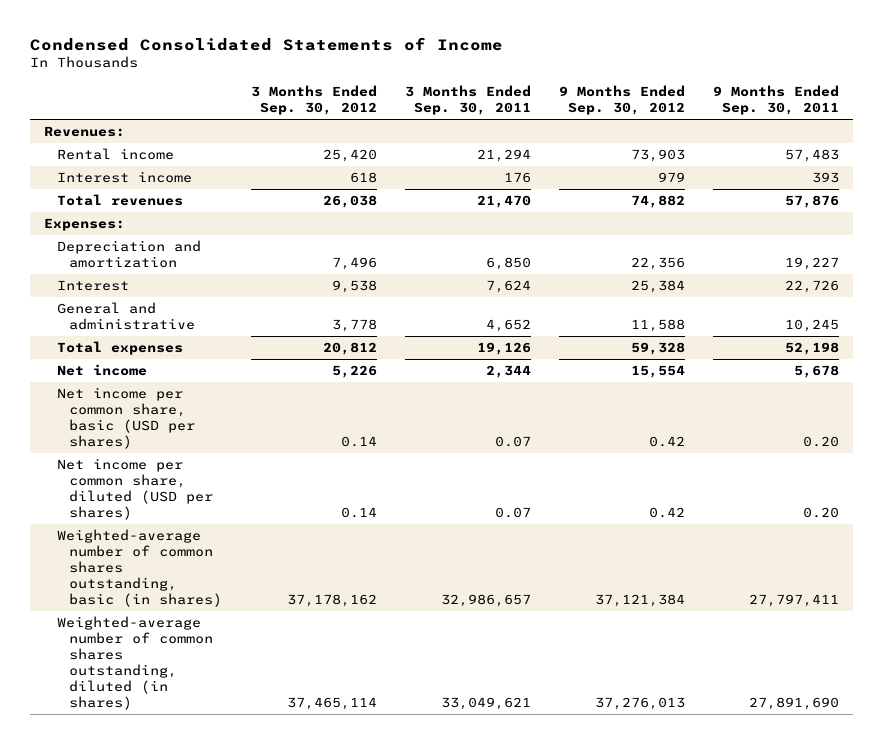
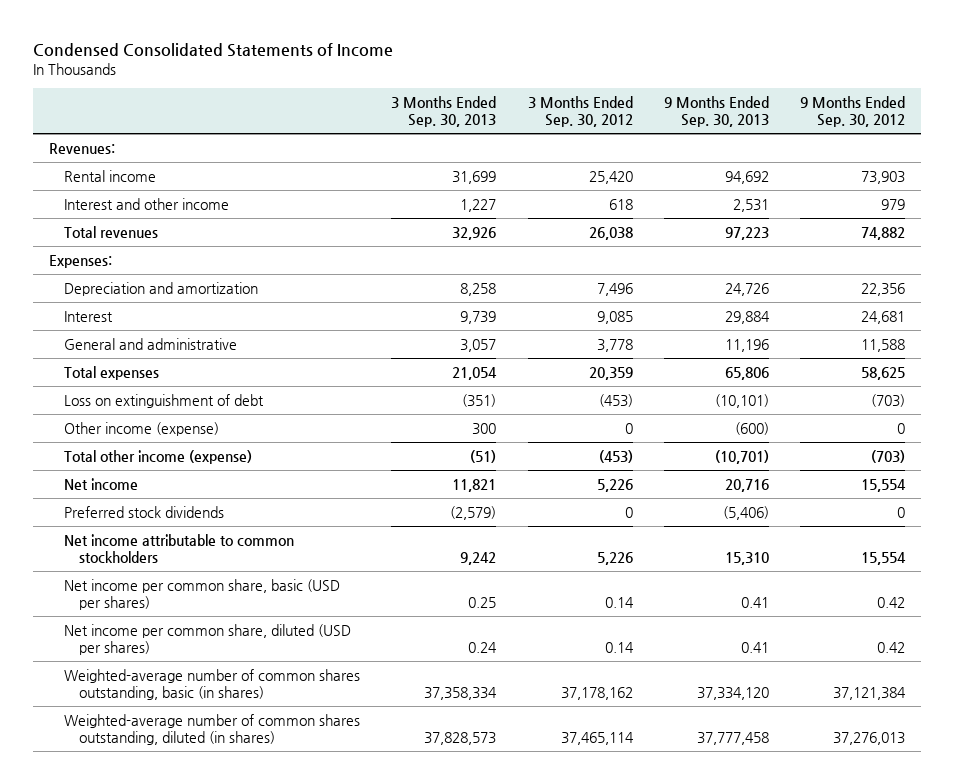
- | 3 Months Ended Sep. 30, 2012 | 3 Months Ended Sep. 30, 2011 | 9 Months Ended Sep. 30, 2012 | 9 Months Ended Sep. 30, 2011
+ | 3 Months Ended Sep. 30, 2013 | 3 Months Ended Sep. 30, 2012 | 9 Months Ended Sep. 30, 2013 | 9 Months Ended Sep. 30, 2012
- Interest income | 618 | 176 | 979 | 393
+ Interest and other income | 1,227 | 618 | 2,531 | 979
- Interest | 9,538 | 7,624 | 25,384 | 22,726
+ Interest | 9,739 | 9,085 | 29,884 | 24,681
- Total expenses | 20,812 | 19,126 | 59,328 | 52,198
+ Total expenses | 21,054 | 20,359 | 65,806 | 58,625
+ Loss on extinguishment of debt | (351) | (453) | (10,101) | (703)
+ Other income (expense) | 300 | 0 | (600) | 0
+ Total other income (expense) | (51) | (453) | (10,701) | (703)
+ Preferred stock dividends | (2,579) | 0 | (5,406) | 0
+ Net income attributable to common stockholders | 9,242 | 5,226 | 15,310 | 15,554

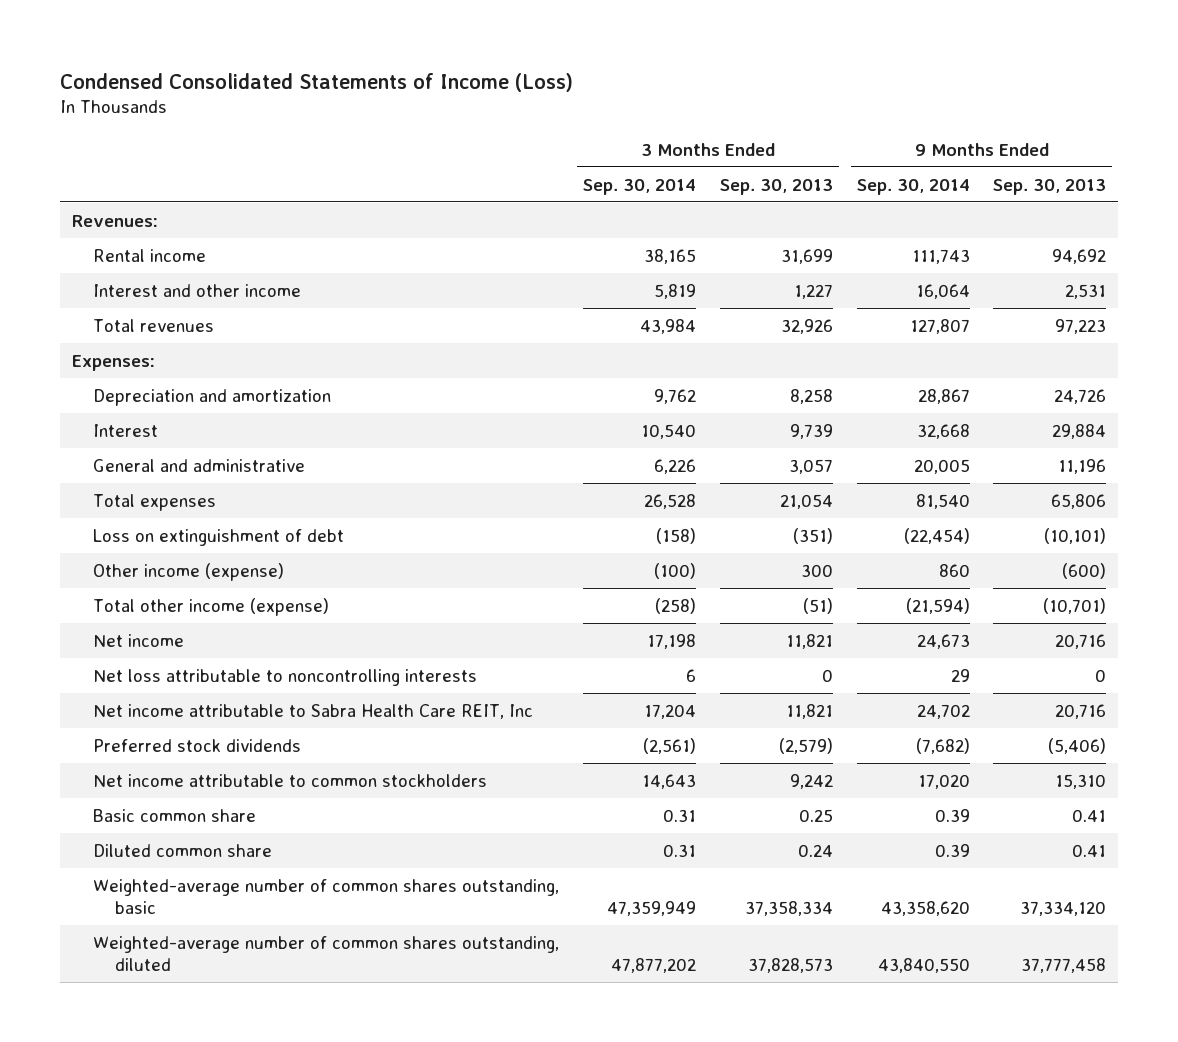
- Condensed Consolidated Statements of Income
+ Condensed Consolidated Statements of Income (Loss)
- | 3 Months Ended Sep. 30, 2013 | 3 Months Ended Sep. 30, 2012 | 9 Months Ended Sep. 30, 2013 | 9 Months Ended Sep. 30, 2012
+ | 3 Months Ended Sep. 30, 2014 | 3 Months Ended Sep. 30, 2013 | 9 Months Ended Sep. 30, 2014 | 9 Months Ended Sep. 30, 2013
+ Net loss attributable to noncontrolling interests | 6 | 0 | 29 | 0
+ Net income attributable to Sabra Health Care REIT, Inc | 17,204 | 11,821 | 24,702 | 20,716
- Net income per common share, basic (USD per shares) | 0.25 | 0.14 | 0.41 | 0.42
- Net income per common share, diluted (USD per shares) | 0.24 | 0.14 | 0.41 | 0.42
- Weighted-average number of common shares outstanding, basic (in shares) | 37,358,334 | 37,178,162 | 37,334,120 | 37,121,384
- Weighted-average number of common shares outstanding, diluted (in shares) | 37,828,573 | 37,465,114 | 37,777,458 | 37,276,013
+ Basic common share | 0.31 | 0.25 | 0.39 | 0.41
+ Diluted common share | 0.31 | 0.24 | 0.39 | 0.41
+ Weighted-average number of common shares outstanding, basic | 47,359,949 | 37,358,334 | 43,358,620 | 37,334,120
+ Weighted-average number of common shares outstanding, diluted | 47,877,202 | 37,828,573 | 43,840,550 | 37,777,458

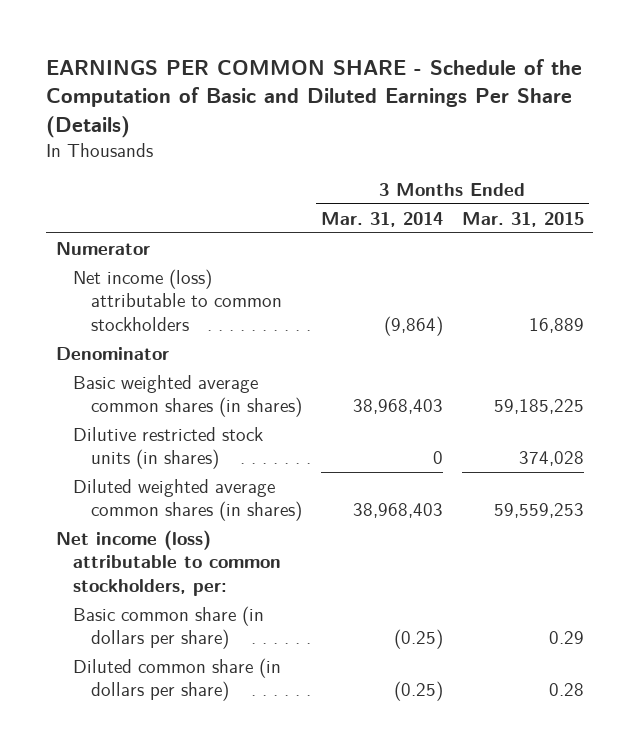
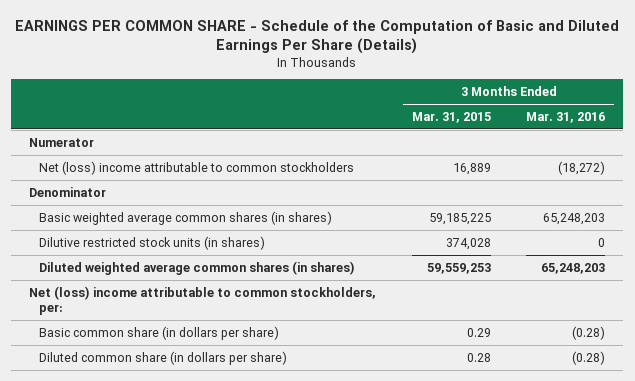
- | 3 Months Ended Mar. 31, 2014 | 3 Months Ended Mar. 31, 2015
+ | 3 Months Ended Mar. 31, 2015 | 3 Months Ended Mar. 31, 2016
- Net income (loss) attributable to common stockholders | (9,864) | 16,889
+ Net (loss) income attributable to common stockholders | 16,889 | (18,272)
- Net income (loss) attributable to common stockholders, per:
+ Net (loss) income attributable to common stockholders, per:

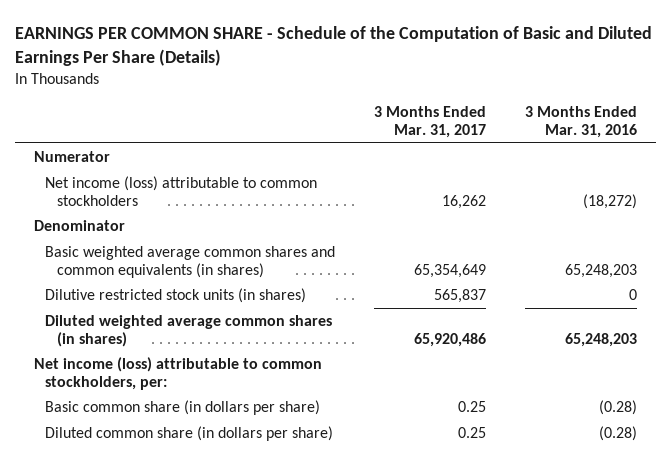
- | 3 Months Ended Mar. 31, 2015 | 3 Months Ended Mar. 31, 2016
+ | 3 Months Ended Mar. 31, 2017 | 3 Months Ended Mar. 31, 2016
- Net (loss) income attributable to common stockholders | 16,889 | (18,272)
+ Net income (loss) attributable to common stockholders | 16,262 | (18,272)
- Basic weighted average common shares (in shares) | 59,185,225 | 65,248,203
+ Basic weighted average common shares and common equivalents (in shares) | 65,354,649 | 65,248,203
- Net (loss) income attributable to common stockholders, per:
+ Net income (loss) attributable to common stockholders, per:

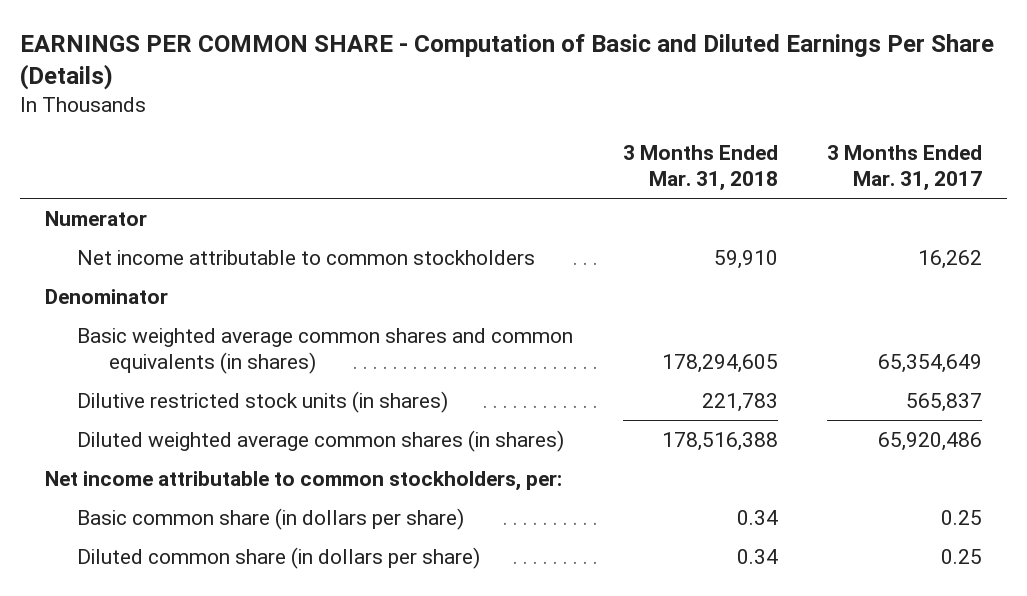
- EARNINGS PER COMMON SHARE - Schedule of the Computation of Basic and Diluted Earnings Per Share (Details)
+ EARNINGS PER COMMON SHARE - Computation of Basic and Diluted Earnings Per Share (Details)
- | 3 Months Ended Mar. 31, 2017 | 3 Months Ended Mar. 31, 2016
+ | 3 Months Ended Mar. 31, 2018 | 3 Months Ended Mar. 31, 2017
- Net income (loss) attributable to common stockholders | 16,262 | (18,272)
+ Net income attributable to common stockholders | 59,910 | 16,262
- Net income (loss) attributable to common stockholders, per:
+ Net income attributable to common stockholders, per:

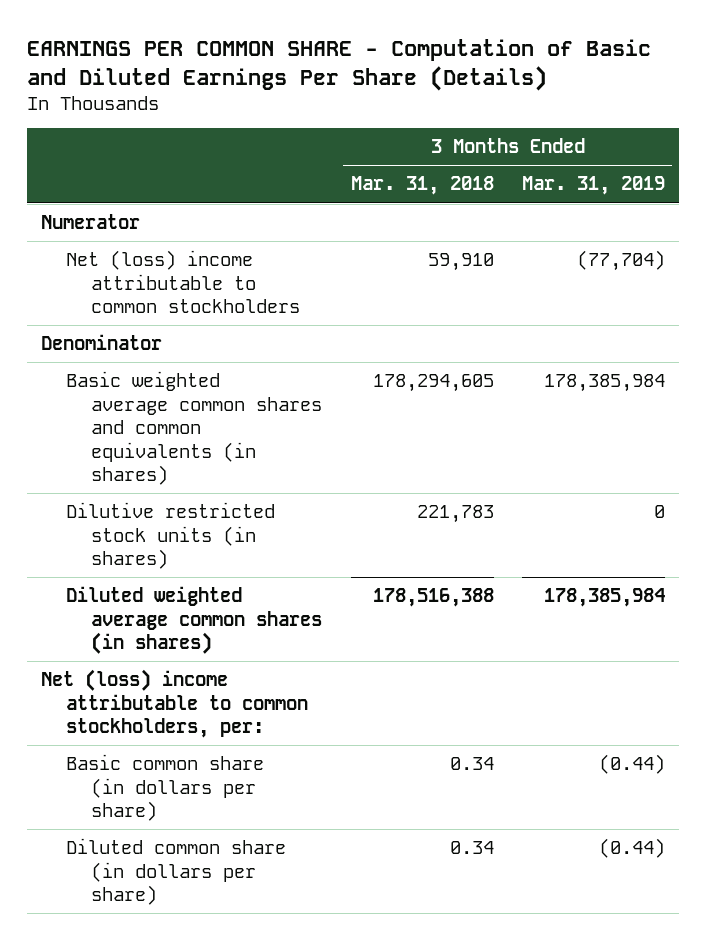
- | 3 Months Ended Mar. 31, 2018 | 3 Months Ended Mar. 31, 2017
+ | 3 Months Ended Mar. 31, 2018 | 3 Months Ended Mar. 31, 2019
- Net income attributable to common stockholders | 59,910 | 16,262
+ Net (loss) income attributable to common stockholders | 59,910 | (77,704)
- Net income attributable to common stockholders, per:
+ Net (loss) income attributable to common stockholders, per:

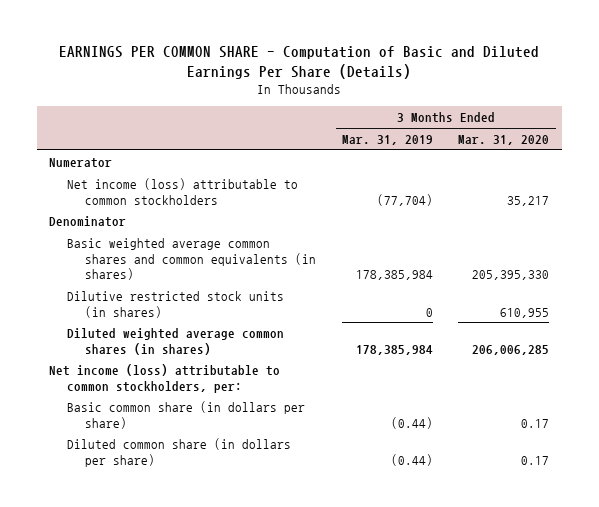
- | 3 Months Ended Mar. 31, 2018 | 3 Months Ended Mar. 31, 2019
+ | 3 Months Ended Mar. 31, 2019 | 3 Months Ended Mar. 31, 2020
- Net (loss) income attributable to common stockholders | 59,910 | (77,704)
+ Net income (loss) attributable to common stockholders | (77,704) | 35,217
- Net (loss) income attributable to common stockholders, per:
+ Net income (loss) attributable to common stockholders, per:

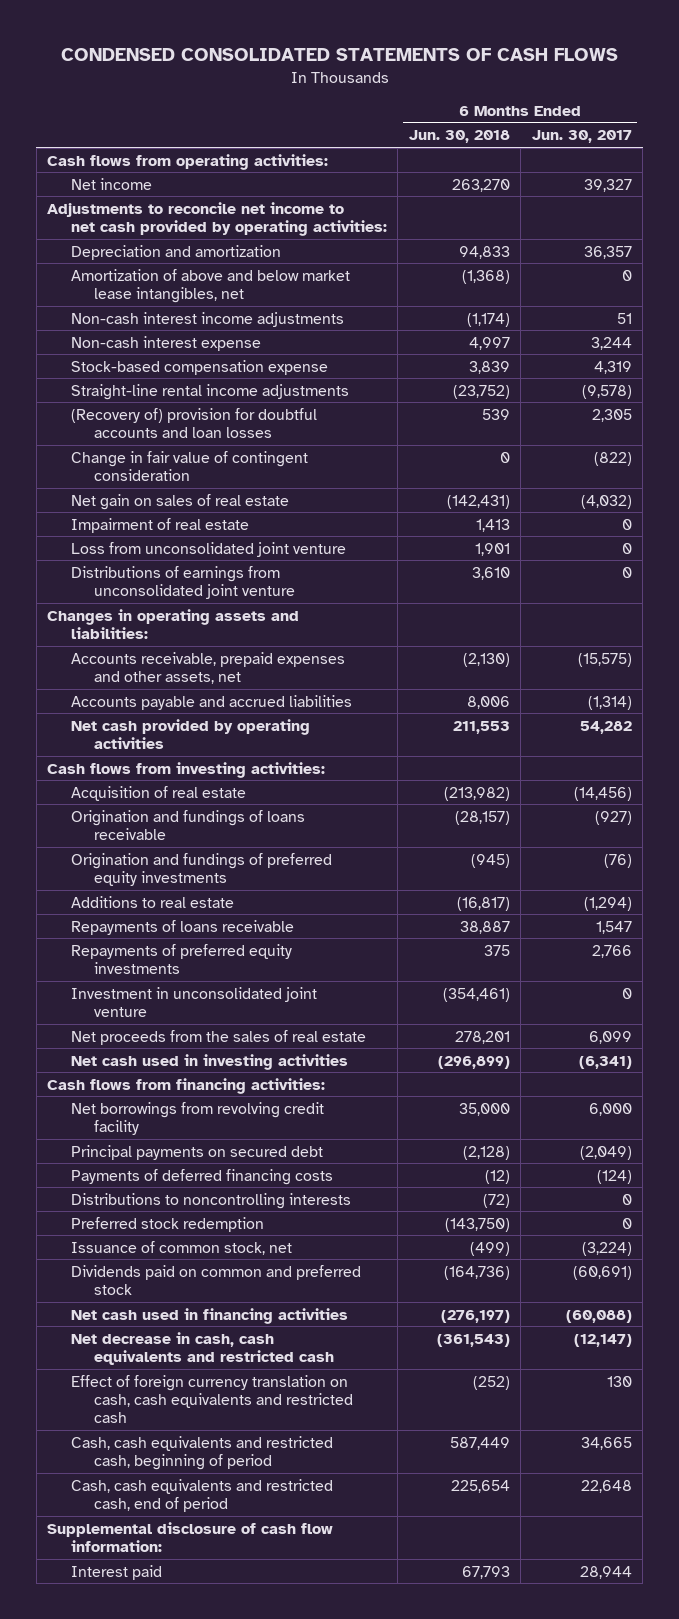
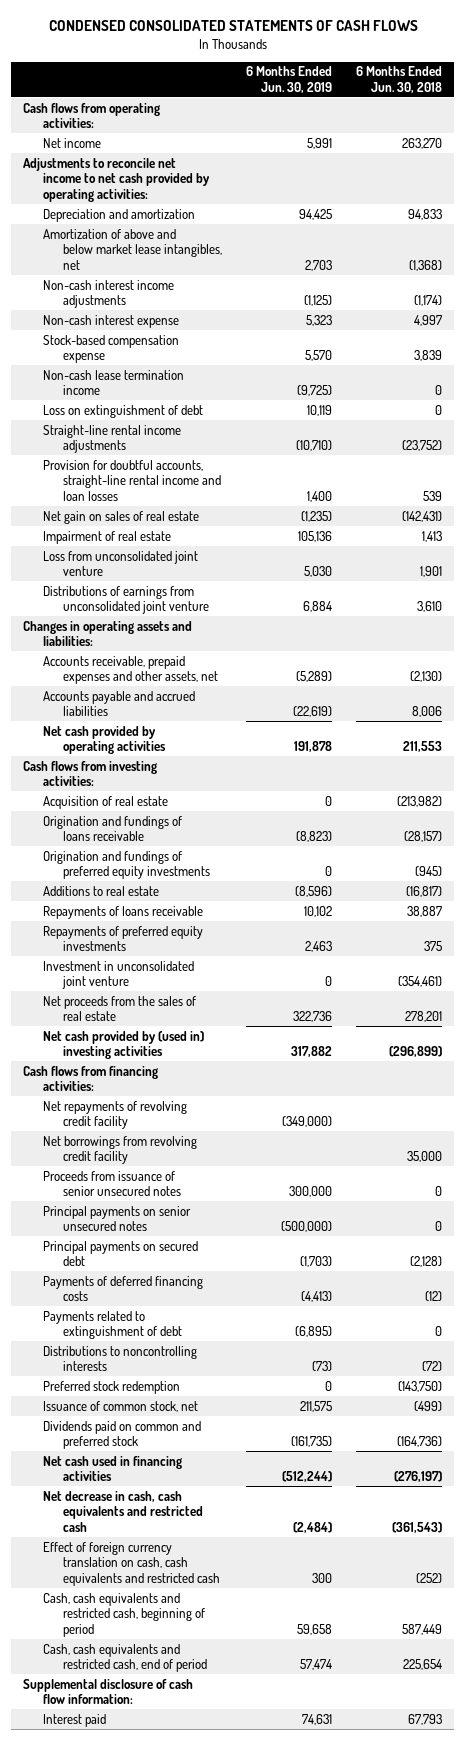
- | 6 Months Ended Jun. 30, 2018 | 6 Months Ended Jun. 30, 2017
+ | 6 Months Ended Jun. 30, 2019 | 6 Months Ended Jun. 30, 2018
+ Non-cash lease termination income | (9,725) | 0
+ Loss on extinguishment of debt | 10,119 | 0
- (Recovery of) provision for doubtful accounts and loan losses | 539 | 2,305
- Change in fair value of contingent consideration | 0 | (822)
+ Provision for doubtful accounts, straight-line rental income and loan losses | 1,400 | 539
- Net cash used in investing activities | (296,899) | (6,341)
+ Net cash provided by (used in) investing activities | 317,882 | (296,899)
+ Net repayments of revolving credit facility | (349,000) |
+ Proceeds from issuance of senior unsecured notes | 300,000 | 0
+ Principal payments on senior unsecured notes | (500,000) | 0
+ Payments related to extinguishment of debt | (6,895) | 0

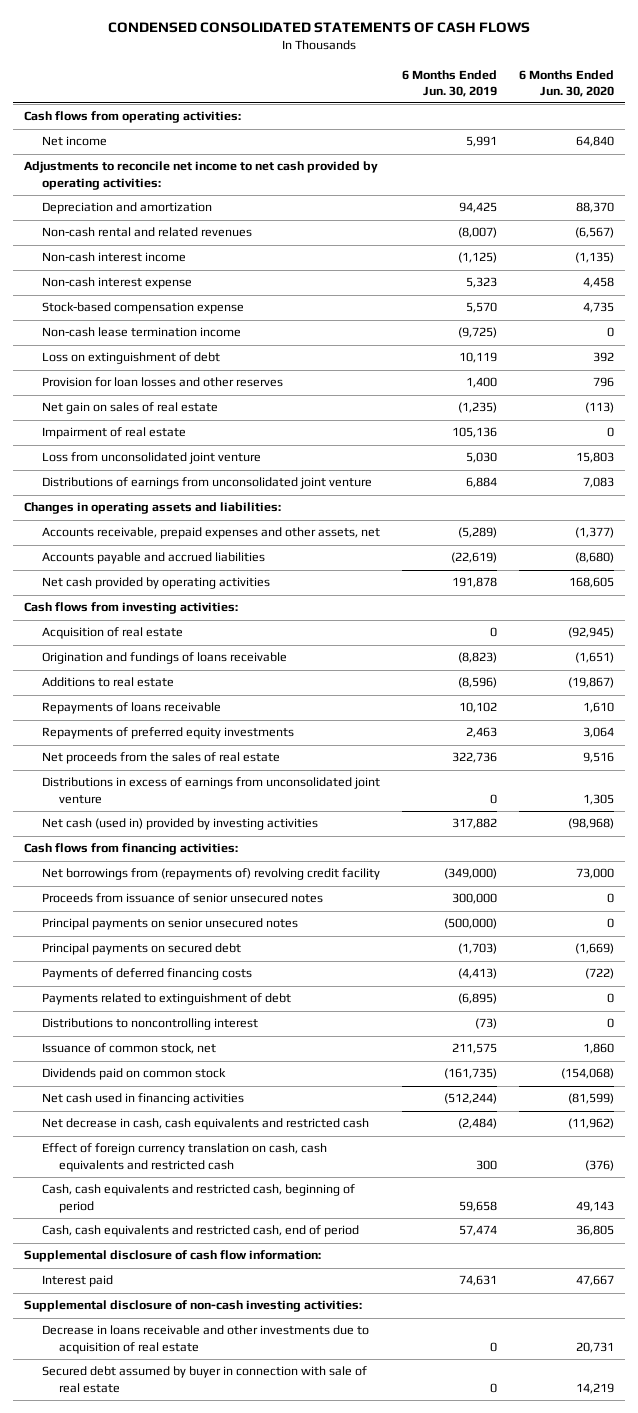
- | 6 Months Ended Jun. 30, 2019 | 6 Months Ended Jun. 30, 2018
+ | 6 Months Ended Jun. 30, 2019 | 6 Months Ended Jun. 30, 2020
- Amortization of above and below market lease intangibles, net | 2,703 | (1,368)
- Non-cash interest income adjustments | (1,125) | (1,174)
+ Non-cash rental and related revenues | (8,007) | (6,567)
+ Non-cash interest income | (1,125) | (1,135)
- Straight-line rental income adjustments | (10,710) | (23,752)
- Provision for doubtful accounts, straight-line rental income and loan losses | 1,400 | 539
+ Provision for loan losses and other reserves | 1,400 | 796
- Origination and fundings of preferred equity investments | 0 | (945)
- Investment in unconsolidated joint venture | 0 | (354,461)
- Net cash provided by (used in) investing activities | 317,882 | (296,899)
+ Distributions in excess of earnings from unconsolidated joint venture | 0 | 1,305
+ Net cash (used in) provided by investing activities | 317,882 | (98,968)
- Net repayments of revolving credit facility | (349,000) |
- Net borrowings from revolving credit facility | | 35,000
+ Net borrowings from (repayments of) revolving credit facility | (349,000) | 73,000
- Distributions to noncontrolling interests | (73) | (72)
- Preferred stock redemption | 0 | (143,750)
+ Distributions to noncontrolling interest | (73) | 0
- Dividends paid on common and preferred stock | (161,735) | (164,736)
+ Dividends paid on common stock | (161,735) | (154,068)
+ Supplemental disclosure of non-cash investing activities:
+ Decrease in loans receivable and other investments due to acquisition of real estate | 0 | 20,731
+ Secured debt assumed by buyer in connection with sale of real estate | 0 | 14,219

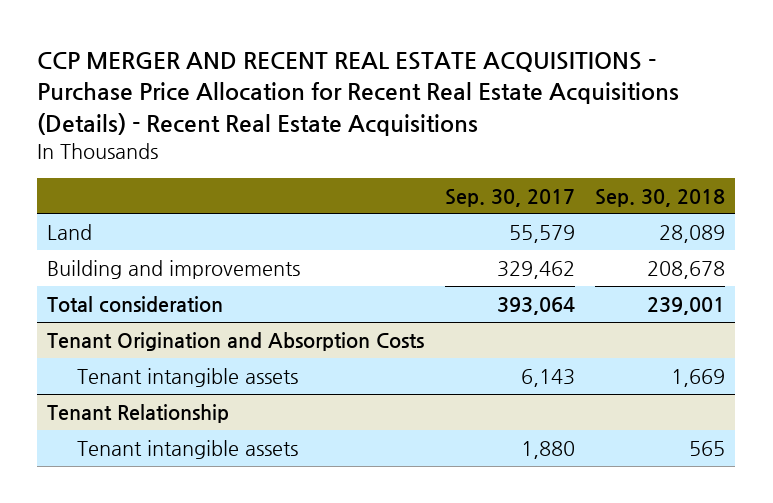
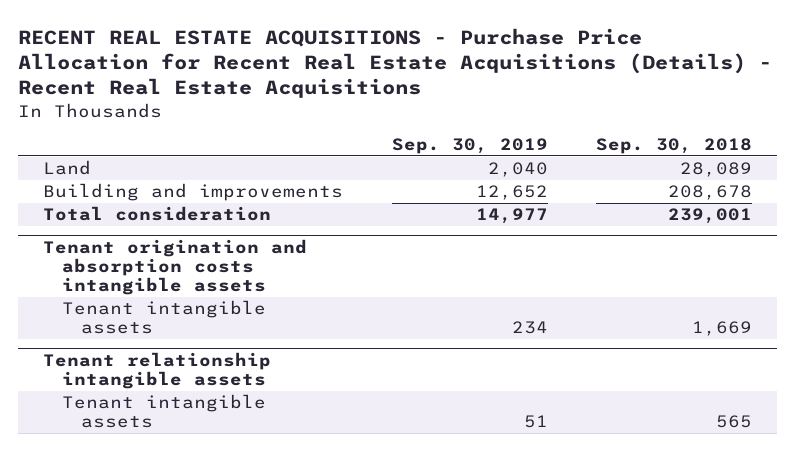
- CCP MERGER AND RECENT REAL ESTATE ACQUISITIONS - Purchase Price Allocation for Recent Real Estate Acquisitions (Details) - Recent Real Estate Acquisitions
+ RECENT REAL ESTATE ACQUISITIONS - Purchase Price Allocation for Recent Real Estate Acquisitions (Details) - Recent Real Estate Acquisitions
- | Sep. 30, 2017 | Sep. 30, 2018
+ | Sep. 30, 2019 | Sep. 30, 2018
- Tenant Origination and Absorption Costs
+ Tenant origination and absorption costs intangible assets
- Tenant Relationship
+ Tenant relationship intangible assets

